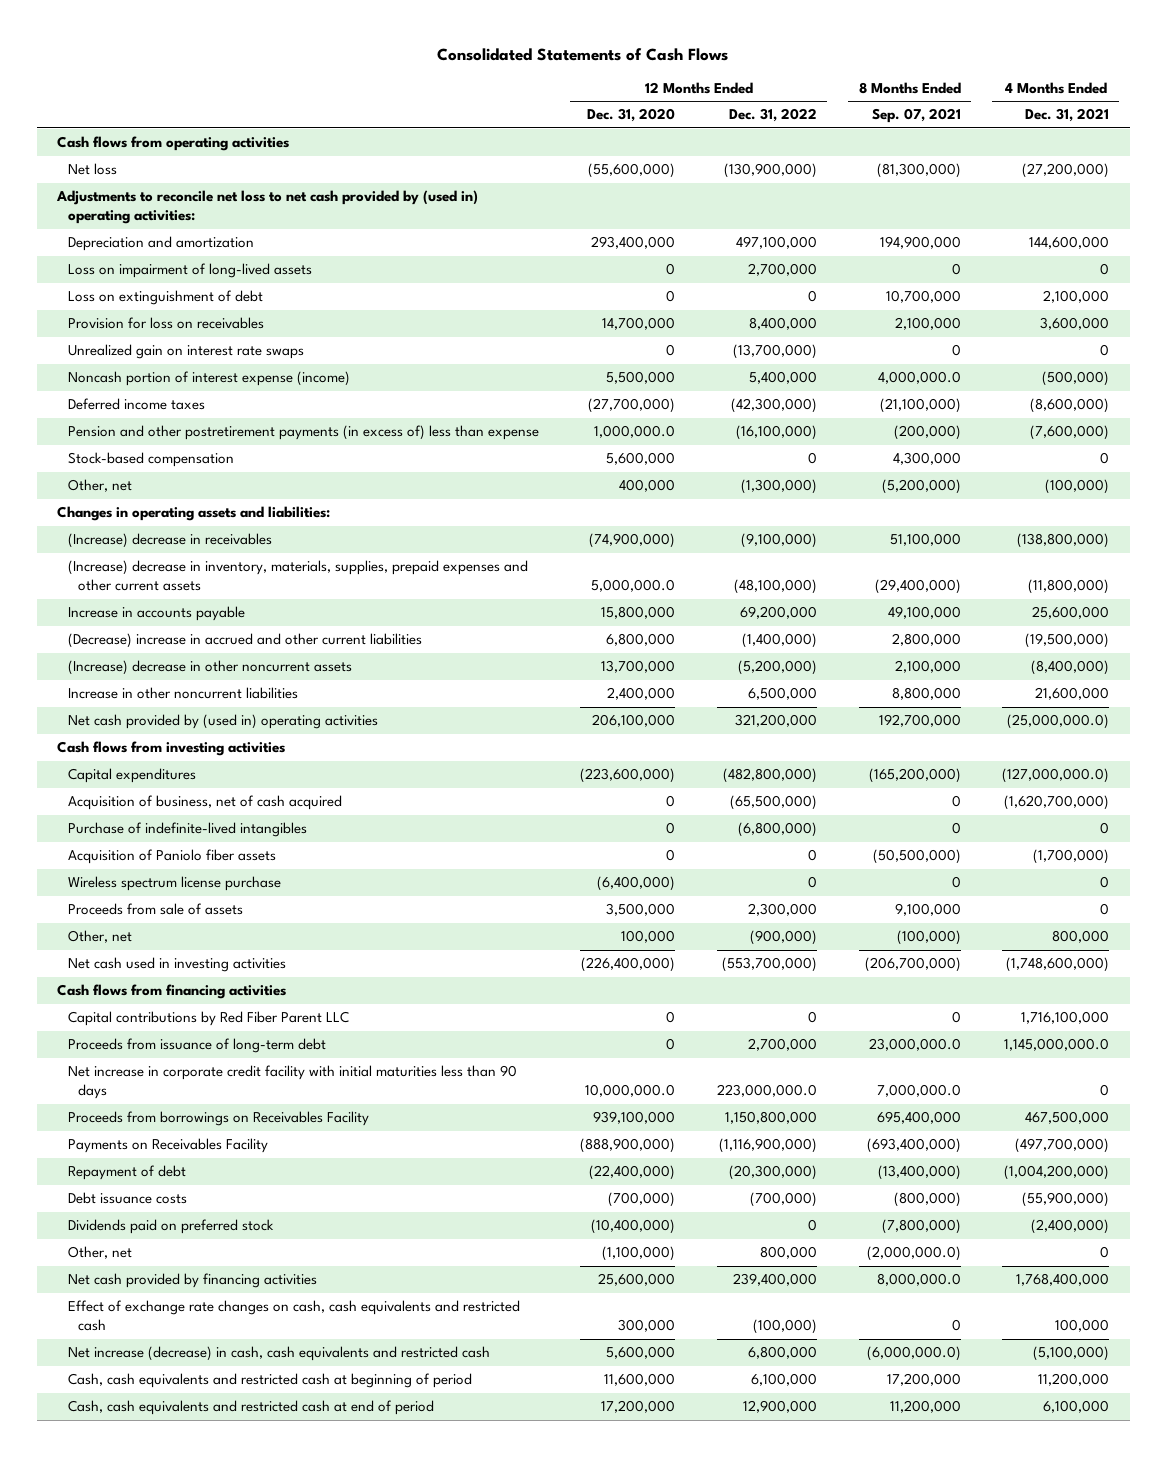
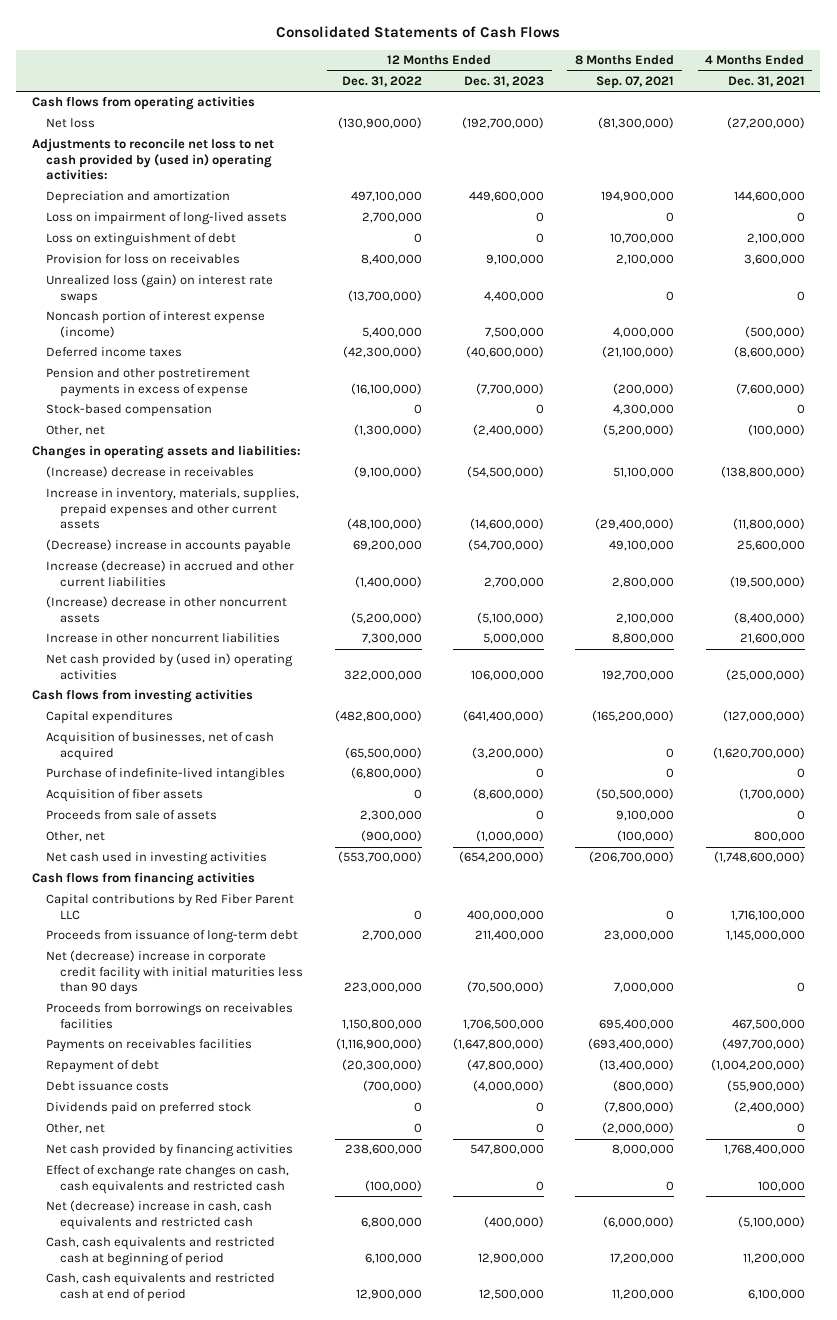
- | 12 Months Ended Dec. 31, 2020 | 12 Months Ended Dec. 31, 2022 | 8 Months Ended Sep. 07, 2021 | 4 Months Ended Dec. 31, 2021
+ | 12 Months Ended Dec. 31, 2022 | 12 Months Ended Dec. 31, 2023 | 8 Months Ended Sep. 07, 2021 | 4 Months Ended Dec. 31, 2021
- Unrealized gain on interest rate swaps | 0 | (13,700,000) | 0 | 0
- Noncash portion of interest expense (income) | 5,500,000 | 5,400,000 | 4,000,000.0 | (500,000)
+ Unrealized loss (gain) on interest rate swaps | (13,700,000) | 4,400,000 | 0 | 0
+ Noncash portion of interest expense (income) | 5,400,000 | 7,500,000 | 4,000,000 | (500,000)
- Pension and other postretirement payments (in excess of) less than expense | 1,000,000.0 | (16,100,000) | (200,000) | (7,600,000)
+ Pension and other postretirement payments in excess of expense | (16,100,000) | (7,700,000) | (200,000) | (7,600,000)
- (Increase) decrease in inventory, materials, supplies, prepaid expenses and other current assets | 5,000,000.0 | (48,100,000) | (29,400,000) | (11,800,000)
- Increase in accounts payable | 15,800,000 | 69,200,000 | 49,100,000 | 25,600,000
- (Decrease) increase in accrued and other current liabilities | 6,800,000 | (1,400,000) | 2,800,000 | (19,500,000)
+ Increase in inventory, materials, supplies, prepaid expenses and other current assets | (48,100,000) | (14,600,000) | (29,400,000) | (11,800,000)
+ (Decrease) increase in accounts payable | 69,200,000 | (54,700,000) | 49,100,000 | 25,600,000
+ Increase (decrease) in accrued and other current liabilities | (1,400,000) | 2,700,000 | 2,800,000 | (19,500,000)
- Increase in other noncurrent liabilities | 2,400,000 | 6,500,000 | 8,800,000 | 21,600,000
- Net cash provided by (used in) operating activities | 206,100,000 | 321,200,000 | 192,700,000 | (25,000,000.0)
+ Increase in other noncurrent liabilities | 7,300,000 | 5,000,000 | 8,800,000 | 21,600,000
+ Net cash provided by (used in) operating activities | 322,000,000 | 106,000,000 | 192,700,000 | (25,000,000)
- Capital expenditures | (223,600,000) | (482,800,000) | (165,200,000) | (127,000,000.0)
- Acquisition of business, net of cash acquired | 0 | (65,500,000) | 0 | (1,620,700,000)
+ Capital expenditures | (482,800,000) | (641,400,000) | (165,200,000) | (127,000,000)
+ Acquisition of businesses, net of cash acquired | (65,500,000) | (3,200,000) | 0 | (1,620,700,000)
- Acquisition of Paniolo fiber assets | 0 | 0 | (50,500,000) | (1,700,000)
- Wireless spectrum license purchase | (6,400,000) | 0 | 0 | 0
+ Acquisition of fiber assets | 0 | (8,600,000) | (50,500,000) | (1,700,000)
- Proceeds from issuance of long-term debt | 0 | 2,700,000 | 23,000,000.0 | 1,145,000,000.0
- Net increase in corporate credit facility with initial maturities less than 90 days | 10,000,000.0 | 223,000,000.0 | 7,000,000.0 | 0
- Proceeds from borrowings on Receivables Facility | 939,100,000 | 1,150,800,000 | 695,400,000 | 467,500,000
- Payments on Receivables Facility | (888,900,000) | (1,116,900,000) | (693,400,000) | (497,700,000)
+ Proceeds from issuance of long-term debt | 2,700,000 | 211,400,000 | 23,000,000 | 1,145,000,000
+ Net (decrease) increase in corporate credit facility with initial maturities less than 90 days | 223,000,000 | (70,500,000) | 7,000,000 | 0
+ Proceeds from borrowings on receivables facilities | 1,150,800,000 | 1,706,500,000 | 695,400,000 | 467,500,000
+ Payments on receivables facilities | (1,116,900,000) | (1,647,800,000) | (693,400,000) | (497,700,000)
- Other, net | (1,100,000) | 800,000 | (2,000,000.0) | 0
- Net cash provided by financing activities | 25,600,000 | 239,400,000 | 8,000,000.0 | 1,768,400,000
+ Other, net | 0 | 0 | (2,000,000) | 0
+ Net cash provided by financing activities | 238,600,000 | 547,800,000 | 8,000,000 | 1,768,400,000
- Net increase (decrease) in cash, cash equivalents and restricted cash | 5,600,000 | 6,800,000 | (6,000,000.0) | (5,100,000)
+ Net (decrease) increase in cash, cash equivalents and restricted cash | 6,800,000 | (400,000) | (6,000,000) | (5,100,000)

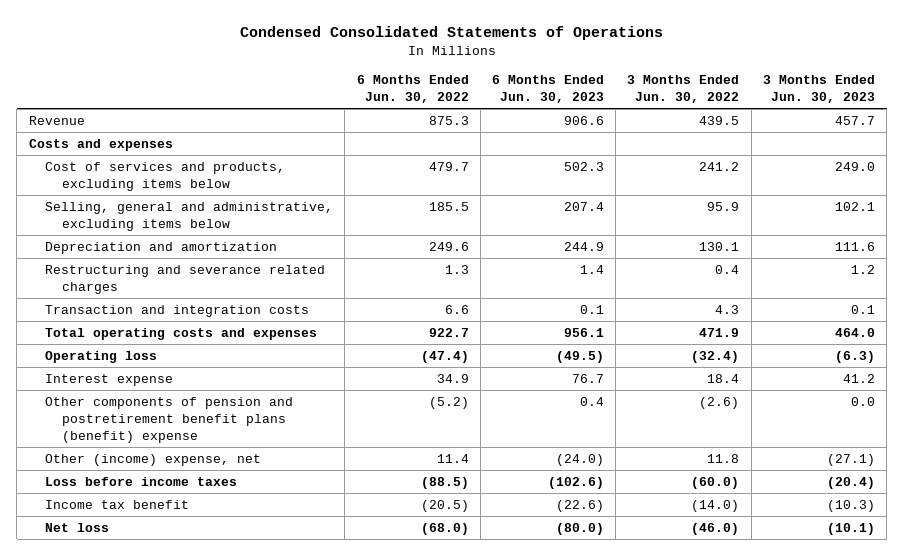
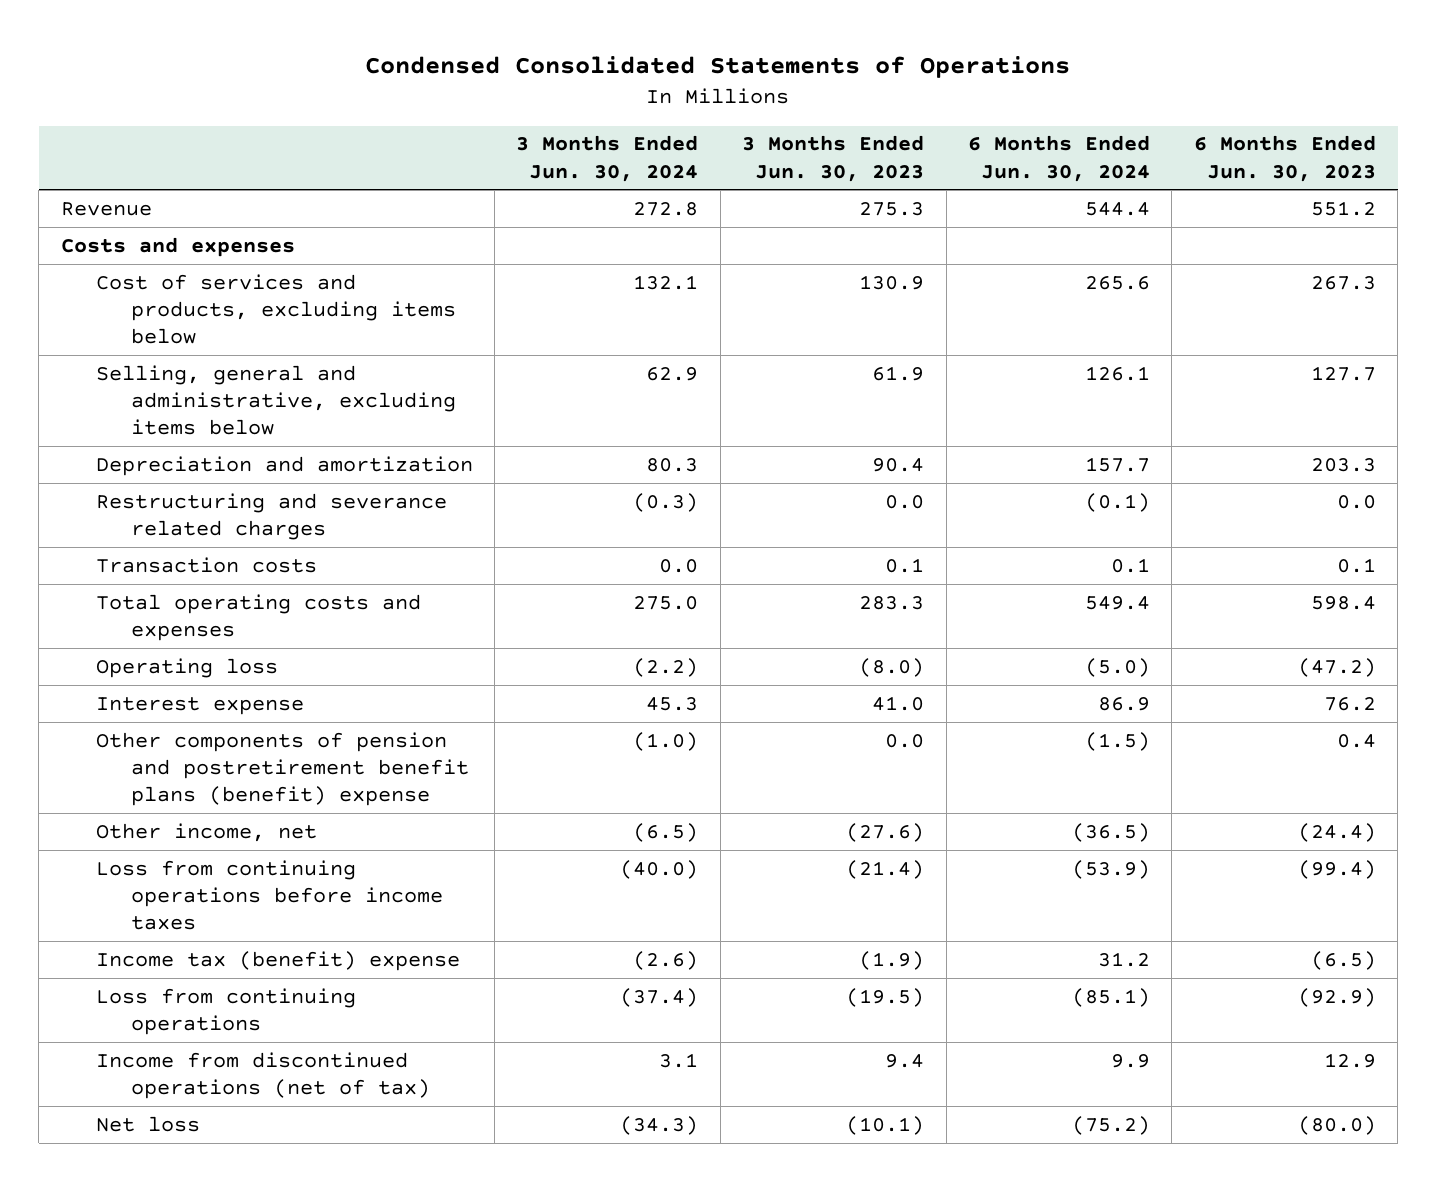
- | 6 Months Ended Jun. 30, 2022 | 6 Months Ended Jun. 30, 2023 | 3 Months Ended Jun. 30, 2022 | 3 Months Ended Jun. 30, 2023
+ | 3 Months Ended Jun. 30, 2024 | 3 Months Ended Jun. 30, 2023 | 6 Months Ended Jun. 30, 2024 | 6 Months Ended Jun. 30, 2023
- Revenue | 875.3 | 906.6 | 439.5 | 457.7
+ Revenue | 272.8 | 275.3 | 544.4 | 551.2
- Cost of services and products, excluding items below | 479.7 | 502.3 | 241.2 | 249.0
- Selling, general and administrative, excluding items below | 185.5 | 207.4 | 95.9 | 102.1
- Depreciation and amortization | 249.6 | 244.9 | 130.1 | 111.6
- Restructuring and severance related charges | 1.3 | 1.4 | 0.4 | 1.2
- Transaction and integration costs | 6.6 | 0.1 | 4.3 | 0.1
- Total operating costs and expenses | 922.7 | 956.1 | 471.9 | 464.0
- Operating loss | (47.4) | (49.5) | (32.4) | (6.3)
- Interest expense | 34.9 | 76.7 | 18.4 | 41.2
+ Cost of services and products, excluding items below | 132.1 | 130.9 | 265.6 | 267.3
+ Selling, general and administrative, excluding items below | 62.9 | 61.9 | 126.1 | 127.7
+ Depreciation and amortization | 80.3 | 90.4 | 157.7 | 203.3
+ Restructuring and severance related charges | (0.3) | 0.0 | (0.1) | 0.0
+ Transaction costs | 0.0 | 0.1 | 0.1 | 0.1
+ Total operating costs and expenses | 275.0 | 283.3 | 549.4 | 598.4
+ Operating loss | (2.2) | (8.0) | (5.0) | (47.2)
+ Interest expense | 45.3 | 41.0 | 86.9 | 76.2
- Other (income) expense, net | 11.4 | (24.0) | 11.8 | (27.1)
- Loss before income taxes | (88.5) | (102.6) | (60.0) | (20.4)
- Income tax benefit | (20.5) | (22.6) | (14.0) | (10.3)
+ Other income, net | (6.5) | (27.6) | (36.5) | (24.4)
+ Loss from continuing operations before income taxes | (40.0) | (21.4) | (53.9) | (99.4)
+ Income tax (benefit) expense | (2.6) | (1.9) | 31.2 | (6.5)
+ Loss from continuing operations | (37.4) | (19.5) | (85.1) | (92.9)
+ Income from discontinued operations (net of tax) | 3.1 | 9.4 | 9.9 | 12.9

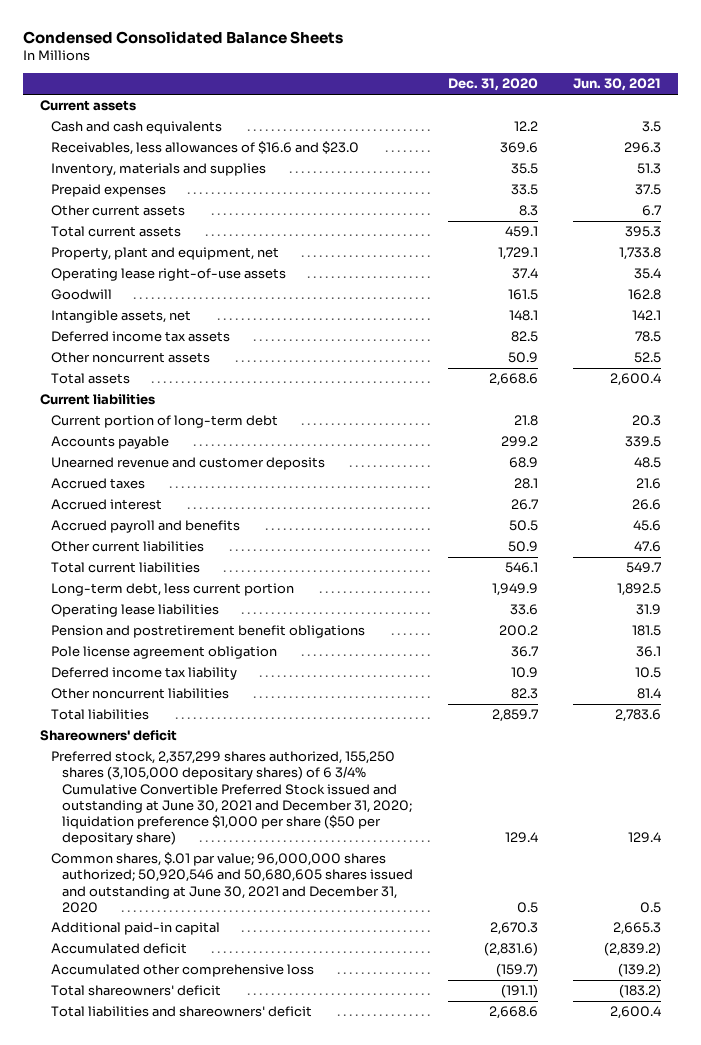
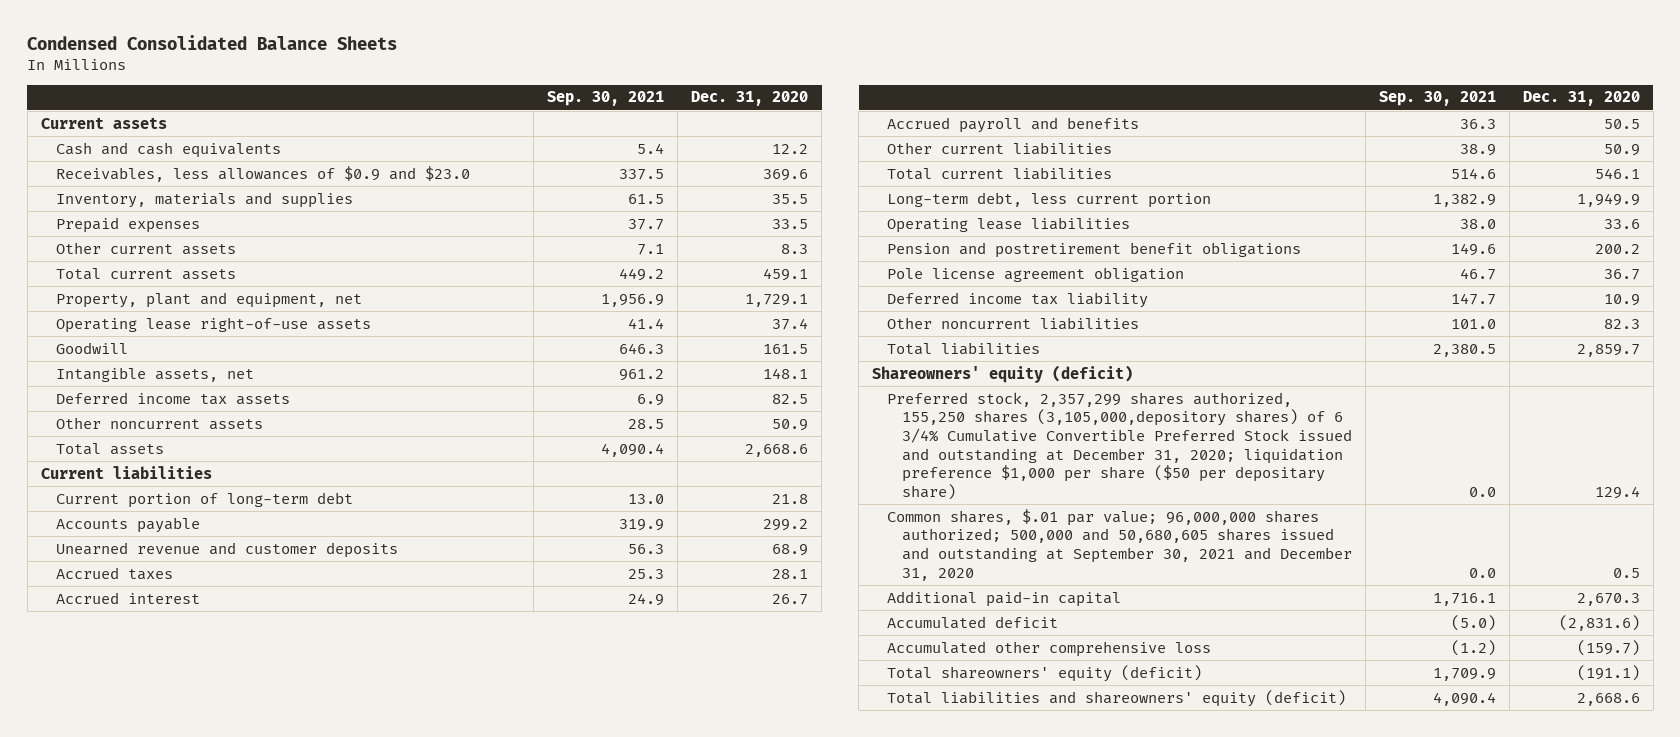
- | Dec. 31, 2020 | Jun. 30, 2021
+ | Sep. 30, 2021 | Dec. 31, 2020
- Receivables, less allowances of $16.6 and $23.0 | 369.6 | 296.3
+ Receivables, less allowances of $0.9 and $23.0 | 337.5 | 369.6
- Shareowners' deficit
- Preferred stock, 2,357,299 shares authorized, 155,250 shares (3,105,000 depositary shares) of 6 3/4% Cumulative Convertible Preferred Stock issued and outstanding at June 30, 2021 and December 31, 2020; liquidation preference $1,000 per share ($50 per depositary share) | 129.4 | 129.4
- Common shares, $.01 par value; 96,000,000 shares authorized; 50,920,546 and 50,680,605 shares issued and outstanding at June 30, 2021 and December 31, 2020 | 0.5 | 0.5
+ Shareowners' equity (deficit)
+ Preferred stock, 2,357,299 shares authorized, 155,250 shares (3,105,000,depository shares) of 6 3/4% Cumulative Convertible Preferred Stock issued and outstanding at December 31, 2020; liquidation preference $1,000 per share ($50 per depositary share) | 0.0 | 129.4
+ Common shares, $.01 par value; 96,000,000 shares authorized; 500,000 and 50,680,605 shares issued and outstanding at September 30, 2021 and December 31, 2020 | 0.0 | 0.5
- Total shareowners' deficit | (191.1) | (183.2)
- Total liabilities and shareowners' deficit | 2,668.6 | 2,600.4
+ Total shareowners' equity (deficit) | 1,709.9 | (191.1)
+ Total liabilities and shareowners' equity (deficit) | 4,090.4 | 2,668.6

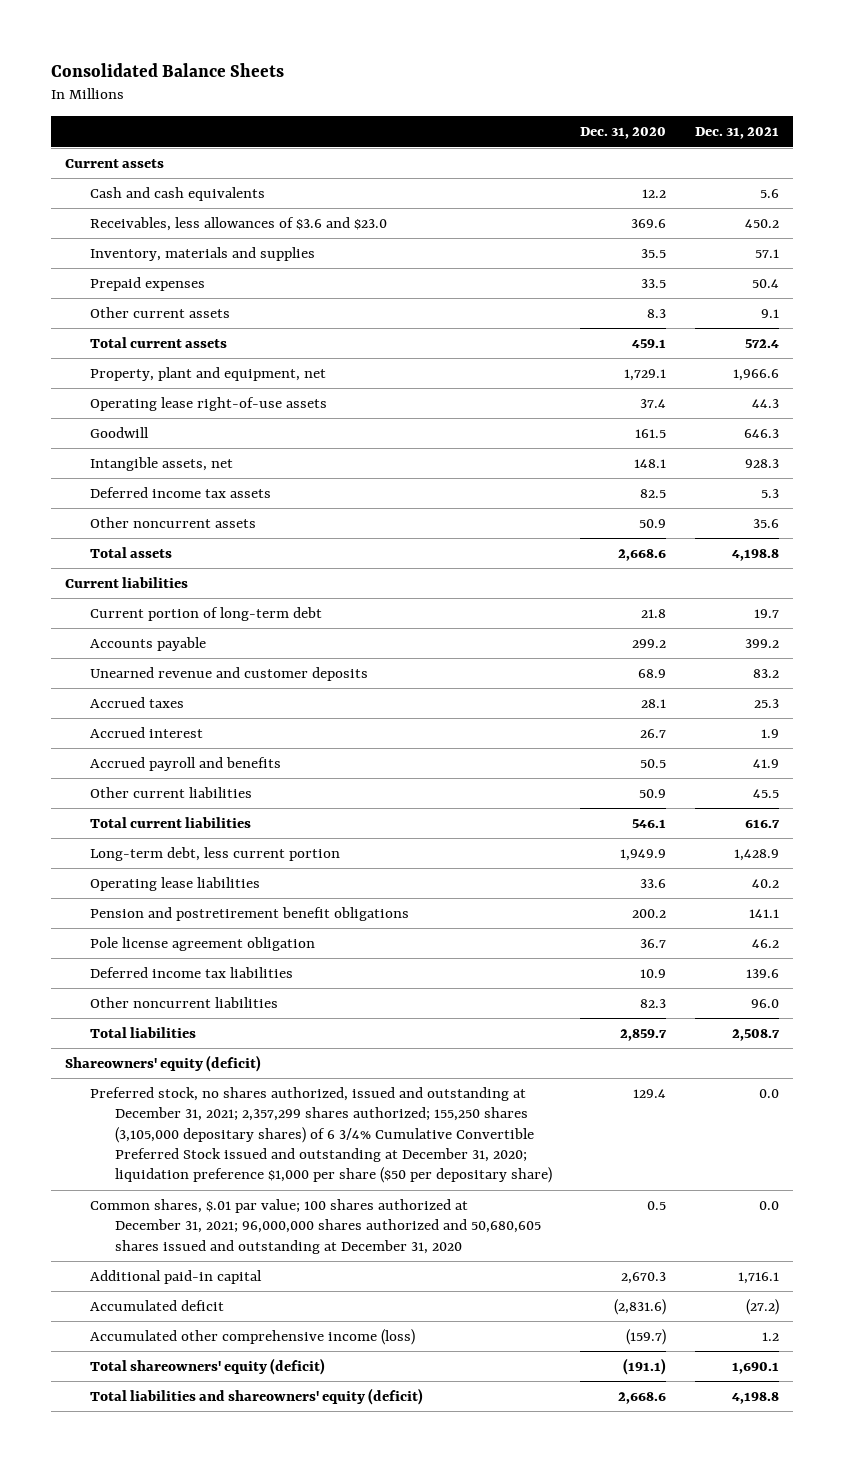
- Condensed Consolidated Balance Sheets
+ Consolidated Balance Sheets
- | Sep. 30, 2021 | Dec. 31, 2020
+ | Dec. 31, 2020 | Dec. 31, 2021
- Receivables, less allowances of $0.9 and $23.0 | 337.5 | 369.6
+ Receivables, less allowances of $3.6 and $23.0 | 369.6 | 450.2
- Deferred income tax liability | 147.7 | 10.9
+ Deferred income tax liabilities | 10.9 | 139.6
- Preferred stock, 2,357,299 shares authorized, 155,250 shares (3,105,000,depository shares) of 6 3/4% Cumulative Convertible Preferred Stock issued and outstanding at December 31, 2020; liquidation preference $1,000 per share ($50 per depositary share) | 0.0 | 129.4
- Common shares, $.01 par value; 96,000,000 shares authorized; 500,000 and 50,680,605 shares issued and outstanding at September 30, 2021 and December 31, 2020 | 0.0 | 0.5
+ Preferred stock, no shares authorized, issued and outstanding at December 31, 2021; 2,357,299 shares authorized; 155,250 shares (3,105,000 depositary shares) of 6 3/4% Cumulative Convertible Preferred Stock issued and outstanding at December 31, 2020; liquidation preference $1,000 per share ($50 per depositary share) | 129.4 | 0.0
+ Common shares, $.01 par value; 100 shares authorized at December 31, 2021; 96,000,000 shares authorized and 50,680,605 shares issued and outstanding at December 31, 2020 | 0.5 | 0.0
- Accumulated other comprehensive loss | (1.2) | (159.7)
+ Accumulated other comprehensive income (loss) | (159.7) | 1.2

